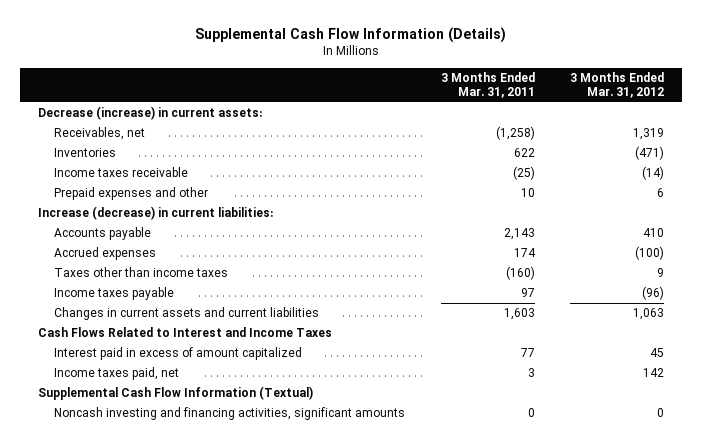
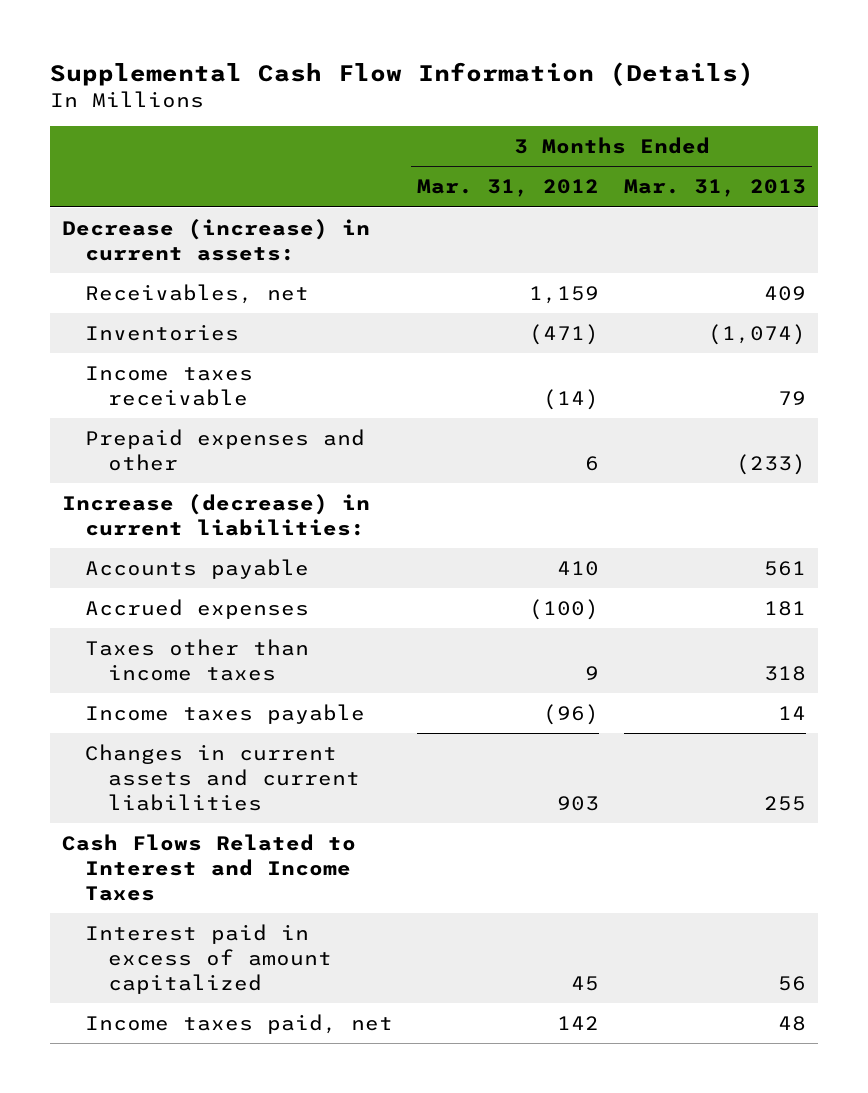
- | 3 Months Ended Mar. 31, 2011 | 3 Months Ended Mar. 31, 2012
+ | 3 Months Ended Mar. 31, 2012 | 3 Months Ended Mar. 31, 2013
- Receivables, net | (1,258) | 1,319
+ Receivables, net | 1,159 | 409
- Changes in current assets and current liabilities | 1,603 | 1,063
+ Changes in current assets and current liabilities | 903 | 255
- Supplemental Cash Flow Information (Textual)
- Noncash investing and financing activities, significant amounts | 0 | 0

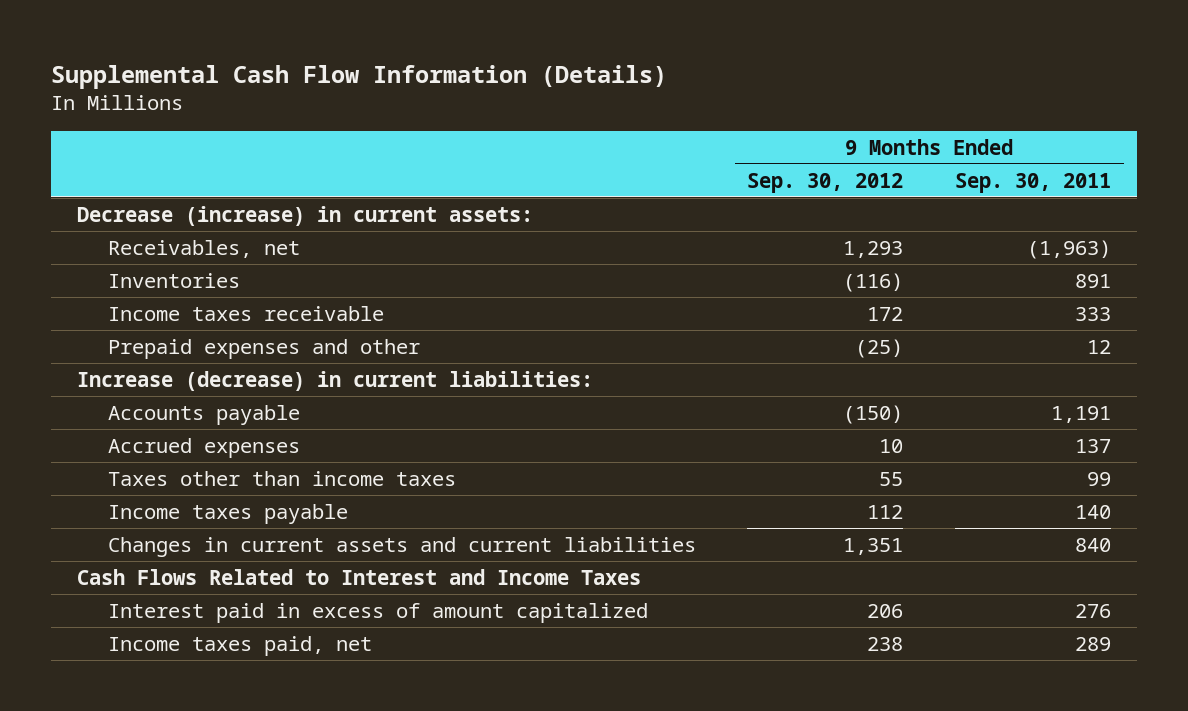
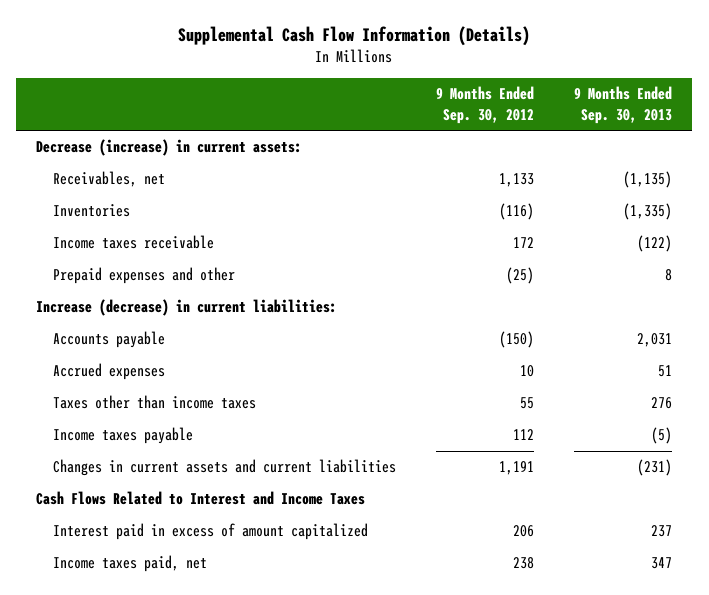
- | 9 Months Ended Sep. 30, 2012 | 9 Months Ended Sep. 30, 2011
+ | 9 Months Ended Sep. 30, 2012 | 9 Months Ended Sep. 30, 2013
- Receivables, net | 1,293 | (1,963)
+ Receivables, net | 1,133 | (1,135)
- Changes in current assets and current liabilities | 1,351 | 840
+ Changes in current assets and current liabilities | 1,191 | (231)

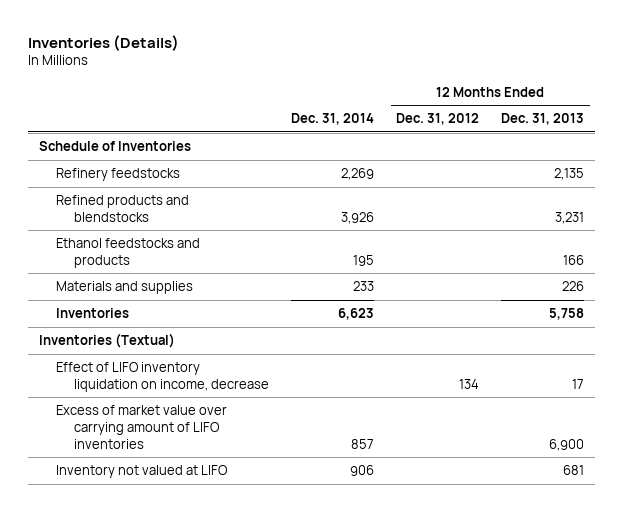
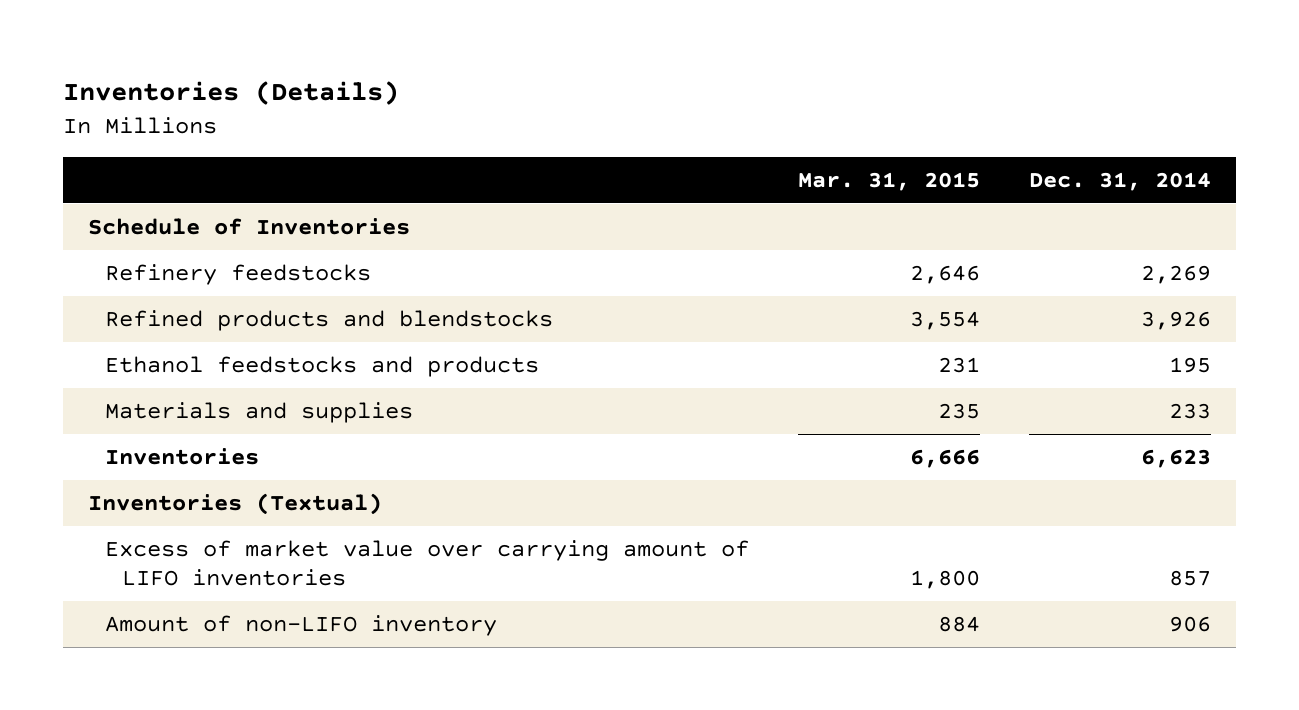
- | Dec. 31, 2014 | 12 Months Ended Dec. 31, 2012 | 12 Months Ended Dec. 31, 2013
+ | Mar. 31, 2015 | Dec. 31, 2014
- Effect of LIFO inventory liquidation on income, decrease | | 134 | 17
- Inventory not valued at LIFO | 906 | | 681
+ Amount of non-LIFO inventory | 884 | 906

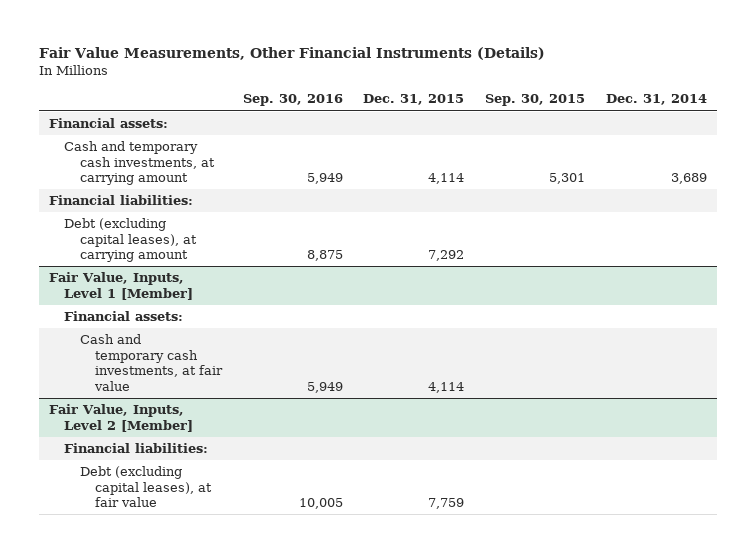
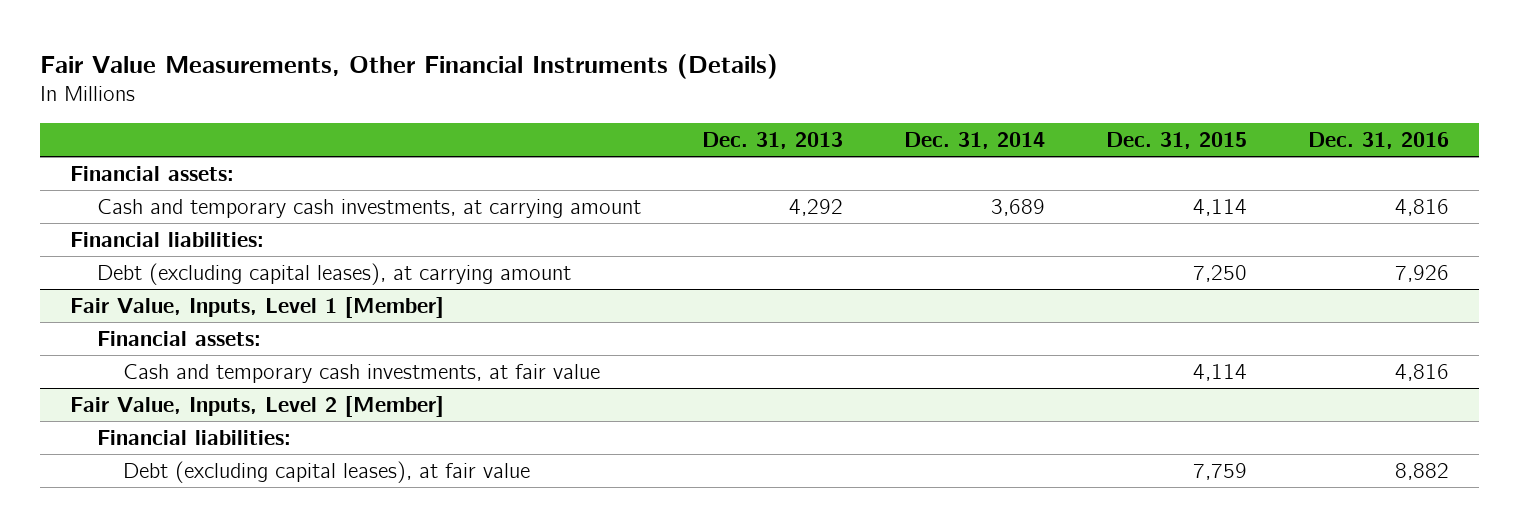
- | Sep. 30, 2016 | Dec. 31, 2015 | Sep. 30, 2015 | Dec. 31, 2014
+ | Dec. 31, 2013 | Dec. 31, 2014 | Dec. 31, 2015 | Dec. 31, 2016
- Debt (excluding capital leases), at carrying amount | 8,875 | 7,292 | |
+ Debt (excluding capital leases), at carrying amount | | | 7,250 | 7,926

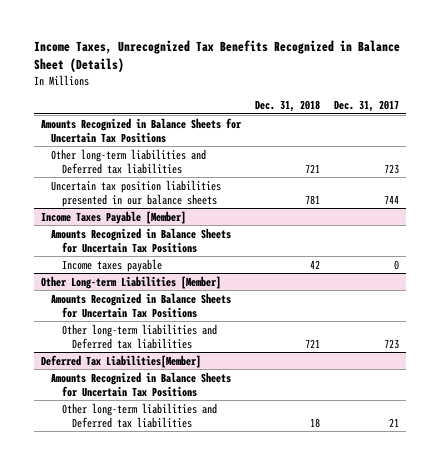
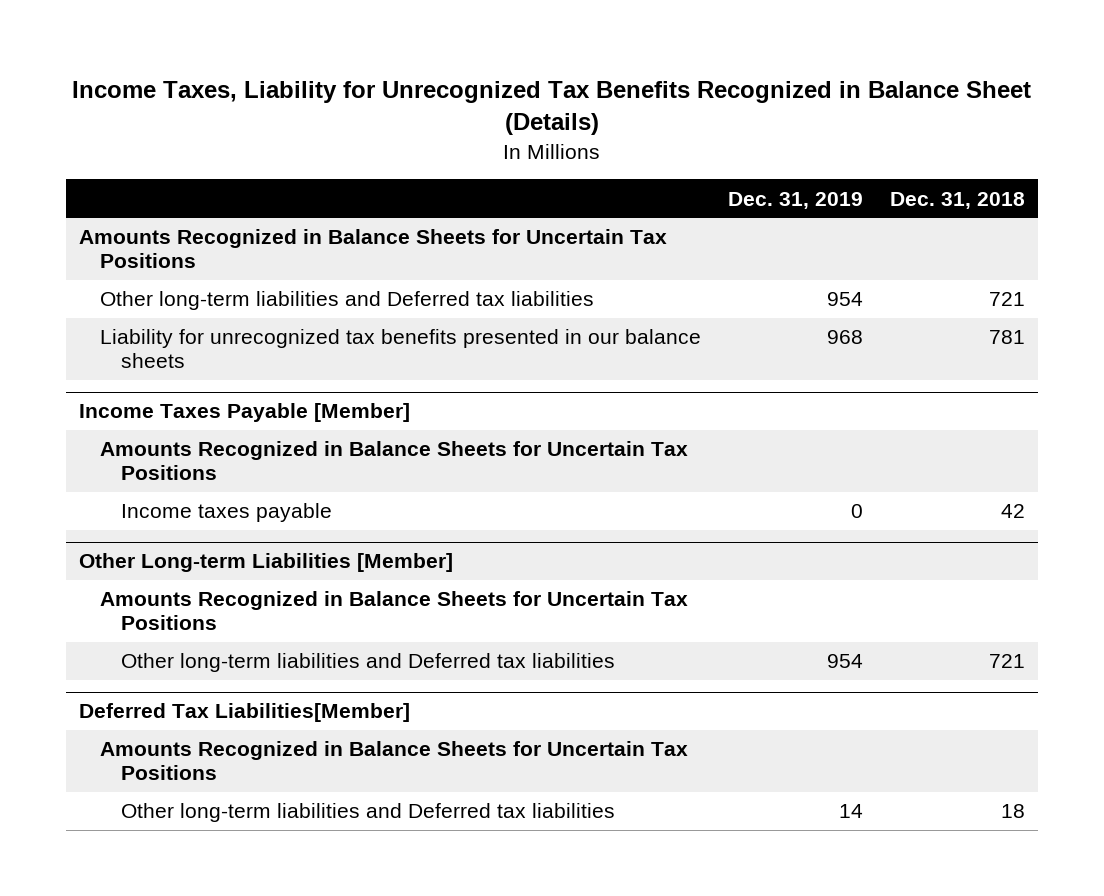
- Income Taxes, Unrecognized Tax Benefits Recognized in Balance Sheet (Details)
+ Income Taxes, Liability for Unrecognized Tax Benefits Recognized in Balance Sheet (Details)
- | Dec. 31, 2018 | Dec. 31, 2017
+ | Dec. 31, 2019 | Dec. 31, 2018
- Uncertain tax position liabilities presented in our balance sheets | 781 | 744
+ Liability for unrecognized tax benefits presented in our balance sheets | 968 | 781

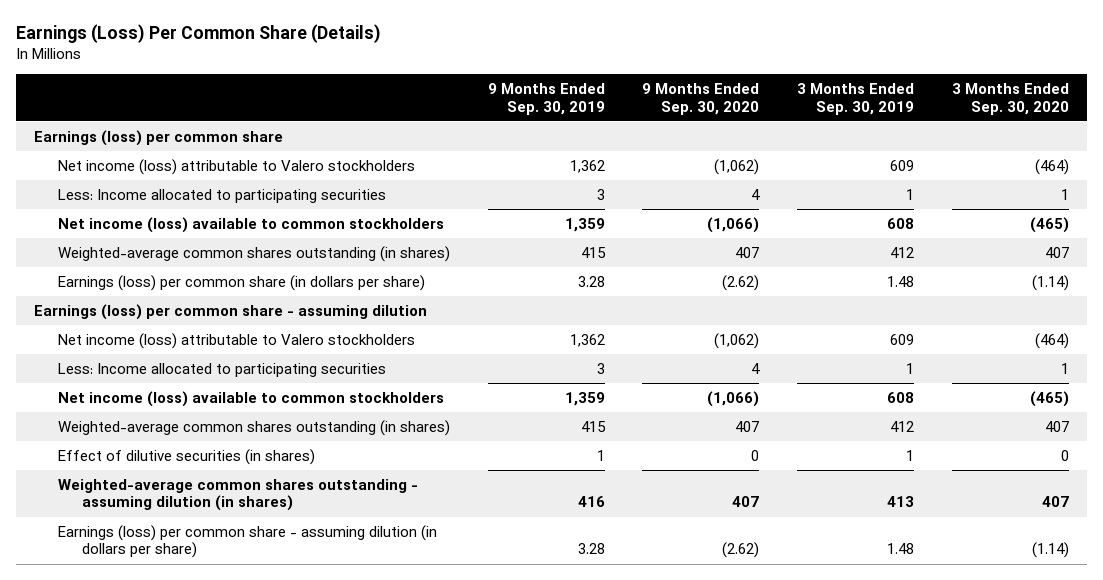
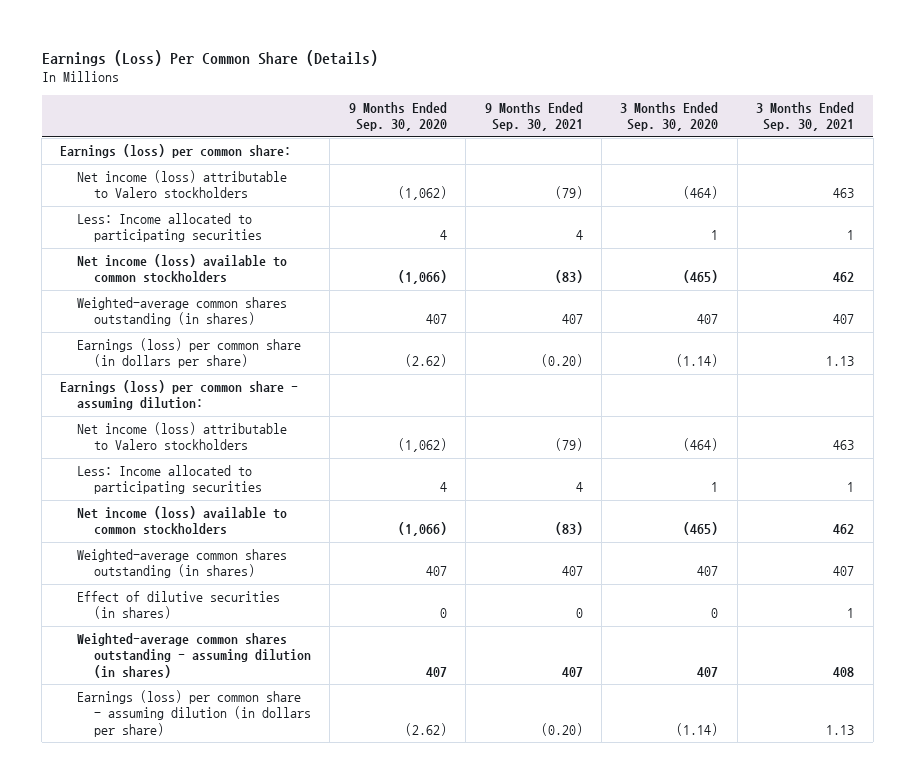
- | 9 Months Ended Sep. 30, 2019 | 9 Months Ended Sep. 30, 2020 | 3 Months Ended Sep. 30, 2019 | 3 Months Ended Sep. 30, 2020
+ | 9 Months Ended Sep. 30, 2020 | 9 Months Ended Sep. 30, 2021 | 3 Months Ended Sep. 30, 2020 | 3 Months Ended Sep. 30, 2021
- Earnings (loss) per common share
+ Earnings (loss) per common share:
- Earnings (loss) per common share - assuming dilution
+ Earnings (loss) per common share - assuming dilution:

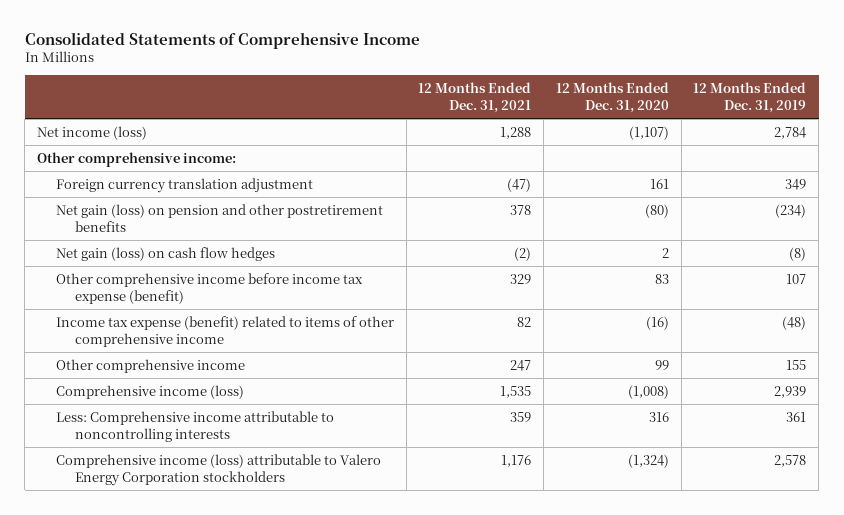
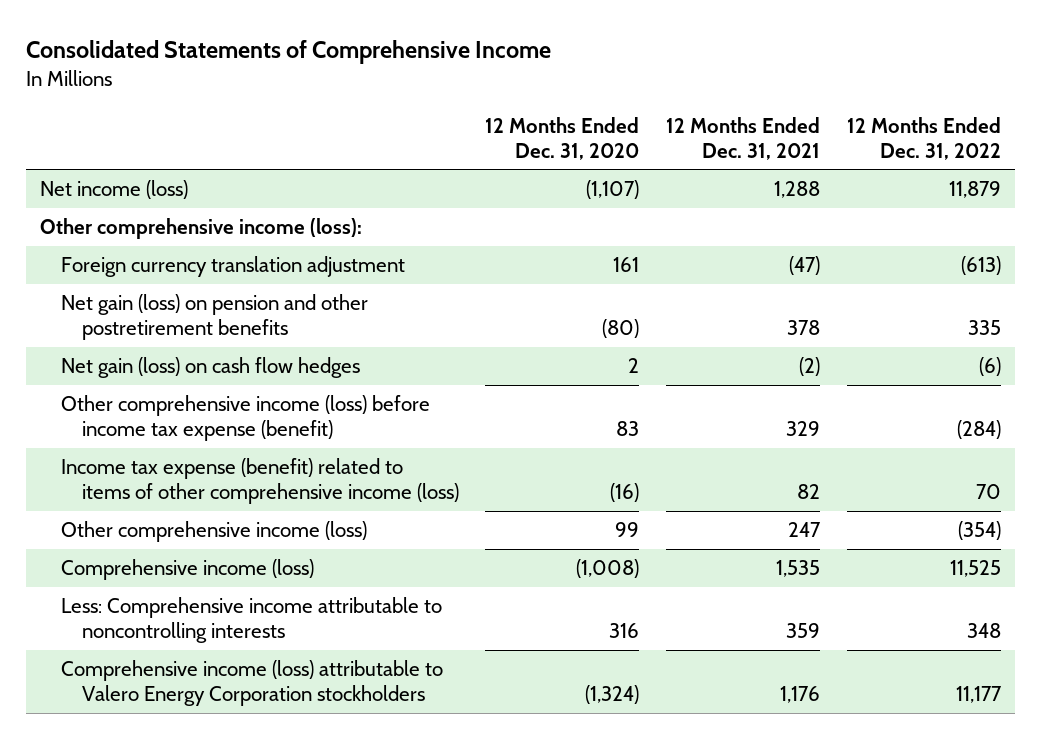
- | 12 Months Ended Dec. 31, 2021 | 12 Months Ended Dec. 31, 2020 | 12 Months Ended Dec. 31, 2019
+ | 12 Months Ended Dec. 31, 2020 | 12 Months Ended Dec. 31, 2021 | 12 Months Ended Dec. 31, 2022
- Other comprehensive income:
+ Other comprehensive income (loss):
- Other comprehensive income before income tax expense (benefit) | 329 | 83 | 107
- Income tax expense (benefit) related to items of other comprehensive income | 82 | (16) | (48)
- Other comprehensive income | 247 | 99 | 155
+ Other comprehensive income (loss) before income tax expense (benefit) | 83 | 329 | (284)
+ Income tax expense (benefit) related to items of other comprehensive income (loss) | (16) | 82 | 70
+ Other comprehensive income (loss) | 99 | 247 | (354)

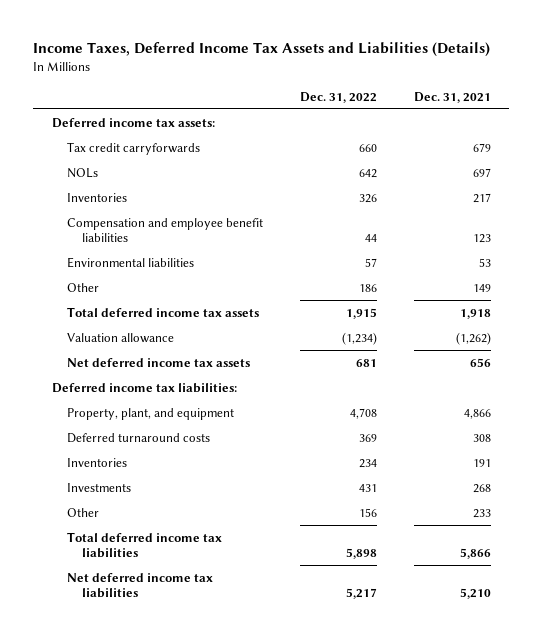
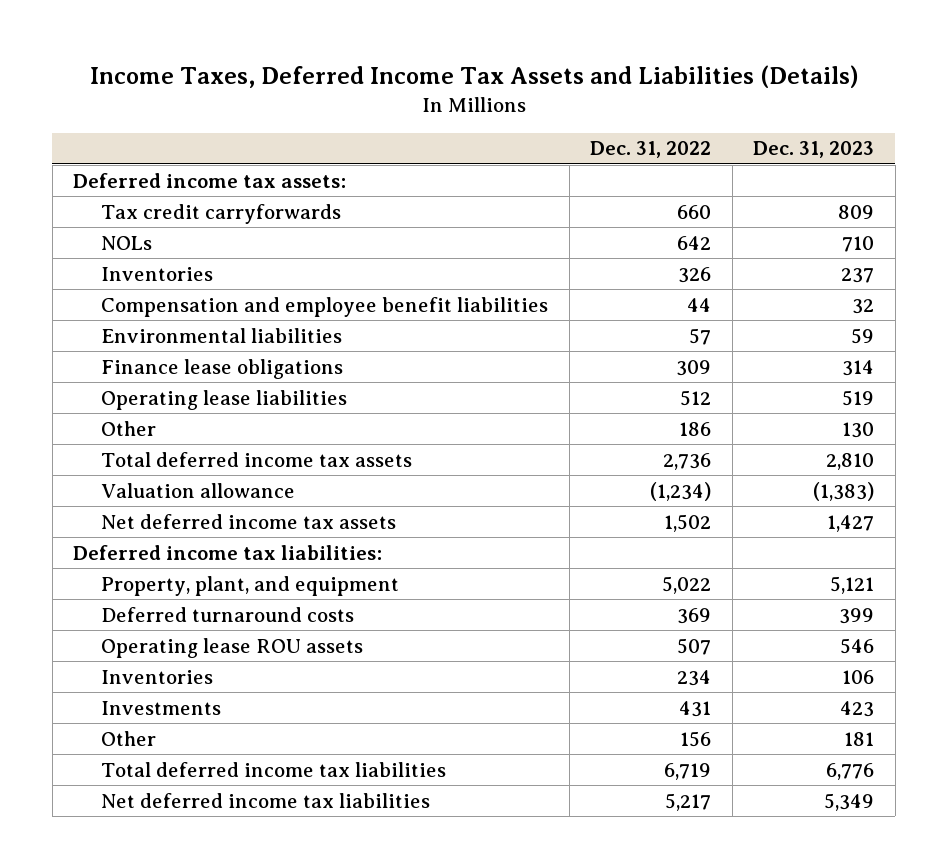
- | Dec. 31, 2022 | Dec. 31, 2021
+ | Dec. 31, 2022 | Dec. 31, 2023
+ Finance lease obligations | 309 | 314
+ Operating lease liabilities | 512 | 519
- Total deferred income tax assets | 1,915 | 1,918
+ Total deferred income tax assets | 2,736 | 2,810
- Net deferred income tax assets | 681 | 656
+ Net deferred income tax assets | 1,502 | 1,427
- Property, plant, and equipment | 4,708 | 4,866
+ Property, plant, and equipment | 5,022 | 5,121
+ Operating lease ROU assets | 507 | 546
- Total deferred income tax liabilities | 5,898 | 5,866
+ Total deferred income tax liabilities | 6,719 | 6,776

